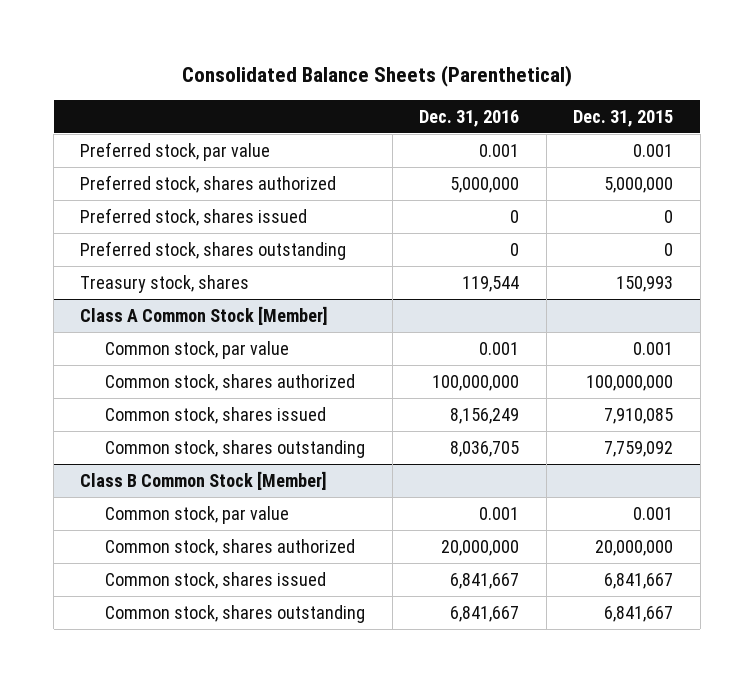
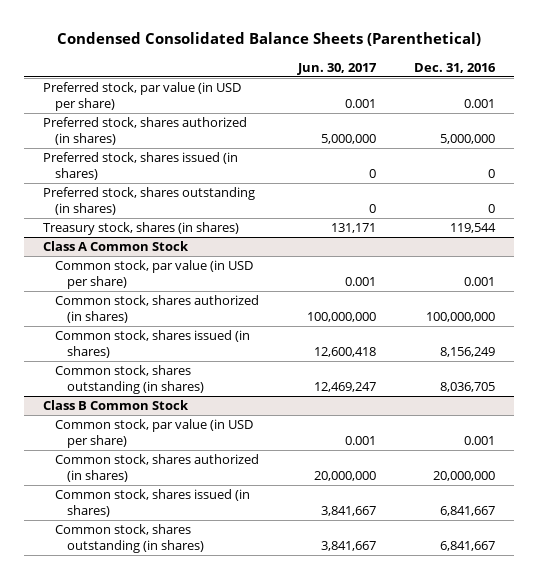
- Consolidated Balance Sheets (Parenthetical)
+ Condensed Consolidated Balance Sheets (Parenthetical)
- | Dec. 31, 2016 | Dec. 31, 2015
+ | Jun. 30, 2017 | Dec. 31, 2016
- Preferred stock, par value | 0.001 | 0.001
- Preferred stock, shares authorized | 5,000,000 | 5,000,000
- Preferred stock, shares issued | 0 | 0
- Preferred stock, shares outstanding | 0 | 0
- Treasury stock, shares | 119,544 | 150,993
- Class A Common Stock [Member]
- Common stock, par value | 0.001 | 0.001
- Common stock, shares authorized | 100,000,000 | 100,000,000
- Common stock, shares issued | 8,156,249 | 7,910,085
- Common stock, shares outstanding | 8,036,705 | 7,759,092
- Class B Common Stock [Member]
- Common stock, par value | 0.001 | 0.001
- Common stock, shares authorized | 20,000,000 | 20,000,000
- Common stock, shares issued | 6,841,667 | 6,841,667
- Common stock, shares outstanding | 6,841,667 | 6,841,667
+ Preferred stock, par value (in USD per share) | 0.001 | 0.001
+ Preferred stock, shares authorized (in shares) | 5,000,000 | 5,000,000
+ Preferred stock, shares issued (in shares) | 0 | 0
+ Preferred stock, shares outstanding (in shares) | 0 | 0
+ Treasury stock, shares (in shares) | 131,171 | 119,544
+ Class A Common Stock
+ Common stock, par value (in USD per share) | 0.001 | 0.001
+ Common stock, shares authorized (in shares) | 100,000,000 | 100,000,000
+ Common stock, shares issued (in shares) | 12,600,418 | 8,156,249
+ Common stock, shares outstanding (in shares) | 12,469,247 | 8,036,705
+ Class B Common Stock
+ Common stock, par value (in USD per share) | 0.001 | 0.001
+ Common stock, shares authorized (in shares) | 20,000,000 | 20,000,000
+ Common stock, shares issued (in shares) | 3,841,667 | 6,841,667
+ Common stock, shares outstanding (in shares) | 3,841,667 | 6,841,667

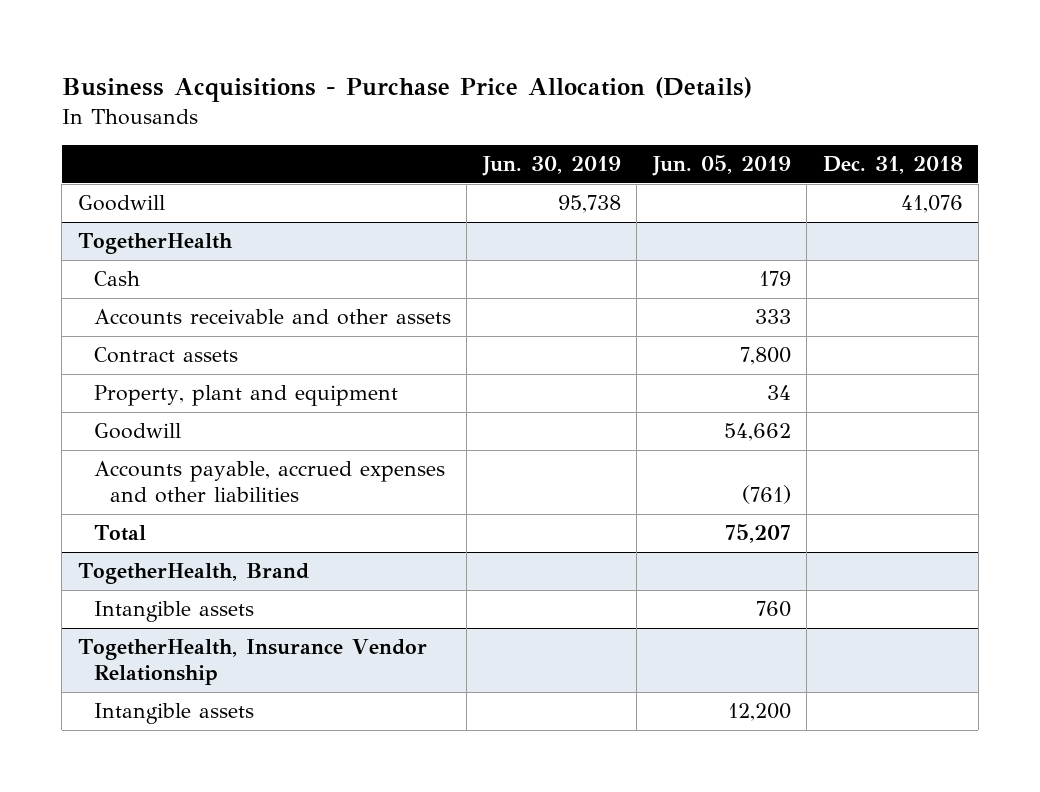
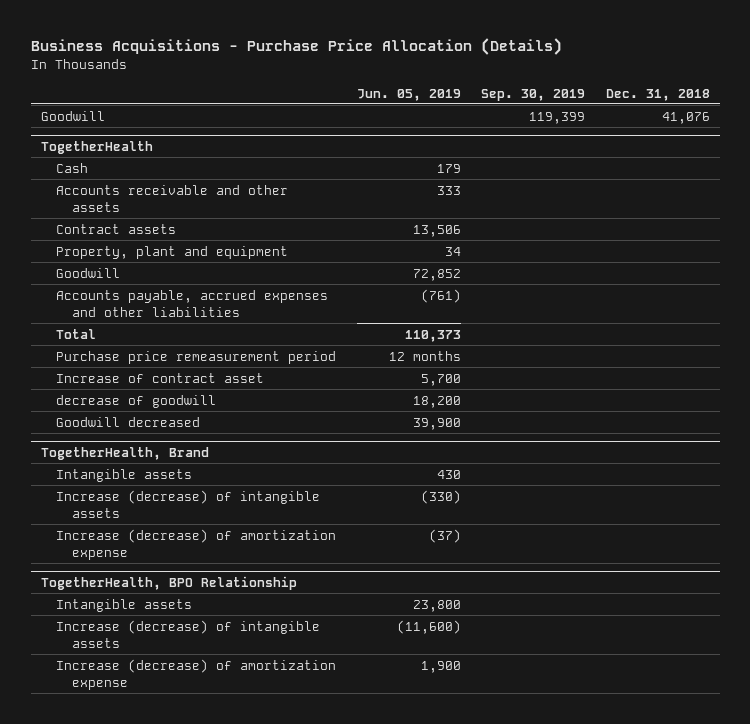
- | Jun. 30, 2019 | Jun. 05, 2019 | Dec. 31, 2018
+ | Jun. 05, 2019 | Sep. 30, 2019 | Dec. 31, 2018
@ TogetherHealth
- Contract assets | | 7,800 |
+ Contract assets | 13,506 | |
- Goodwill | | 54,662 |
+ Goodwill | 72,852 | |
- Total | | 75,207 |
+ Total | 110,373 | |
+ Purchase price remeasurement period | 12 months | |
+ Increase of contract asset | 5,700 | |
+ decrease of goodwill | 18,200 | |
+ Goodwill decreased | 39,900 | |
@ TogetherHealth, Brand
- Intangible assets | | 760 |
- TogetherHealth, Insurance Vendor Relationship
- Intangible assets | | 12,200 |
@ TogetherHealth, Brand
+ Intangible assets | 430 | |
+ Increase (decrease) of intangible assets | (330) | |
+ Increase (decrease) of amortization expense | (37) | |
+ TogetherHealth, BPO Relationship
+ Intangible assets | 23,800 | |
+ Increase (decrease) of intangible assets | (11,600) | |
+ Increase (decrease) of amortization expense | 1,900 | |

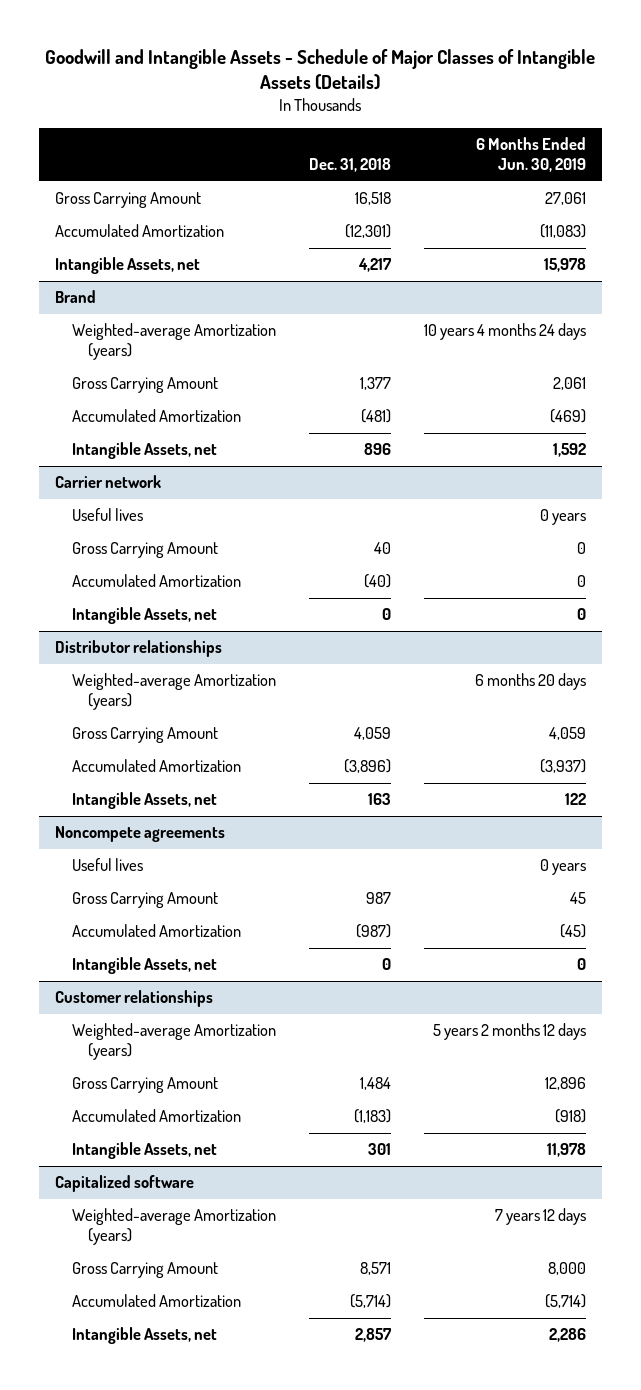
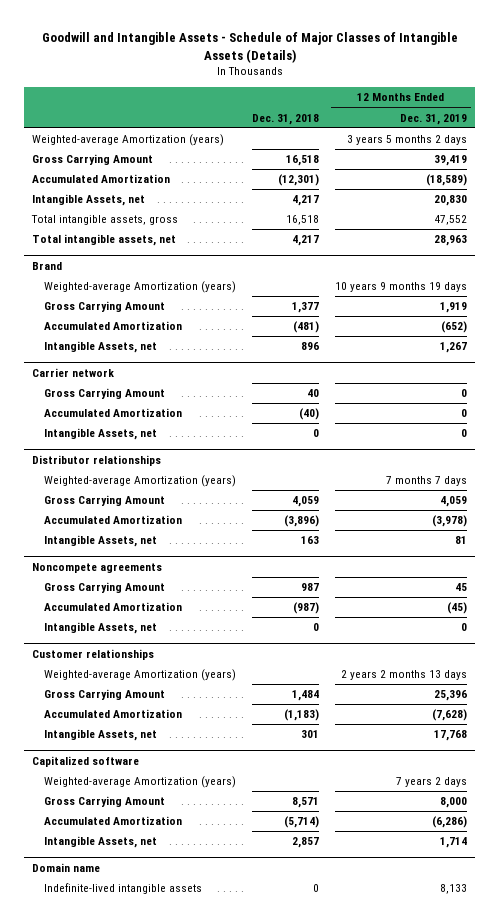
- | Dec. 31, 2018 | 6 Months Ended Jun. 30, 2019
+ | Dec. 31, 2018 | 12 Months Ended Dec. 31, 2019
+ Weighted-average Amortization (years) | | 3 years 5 months 2 days
+ Total intangible assets, gross | 16,518 | 47,552
+ Total intangible assets, net | 4,217 | 28,963
@ Carrier network
- Useful lives | | 0 years
@ Noncompete agreements
- Useful lives | | 0 years
+ Domain name
+ Indefinite-lived intangible assets | 0 | 8,133

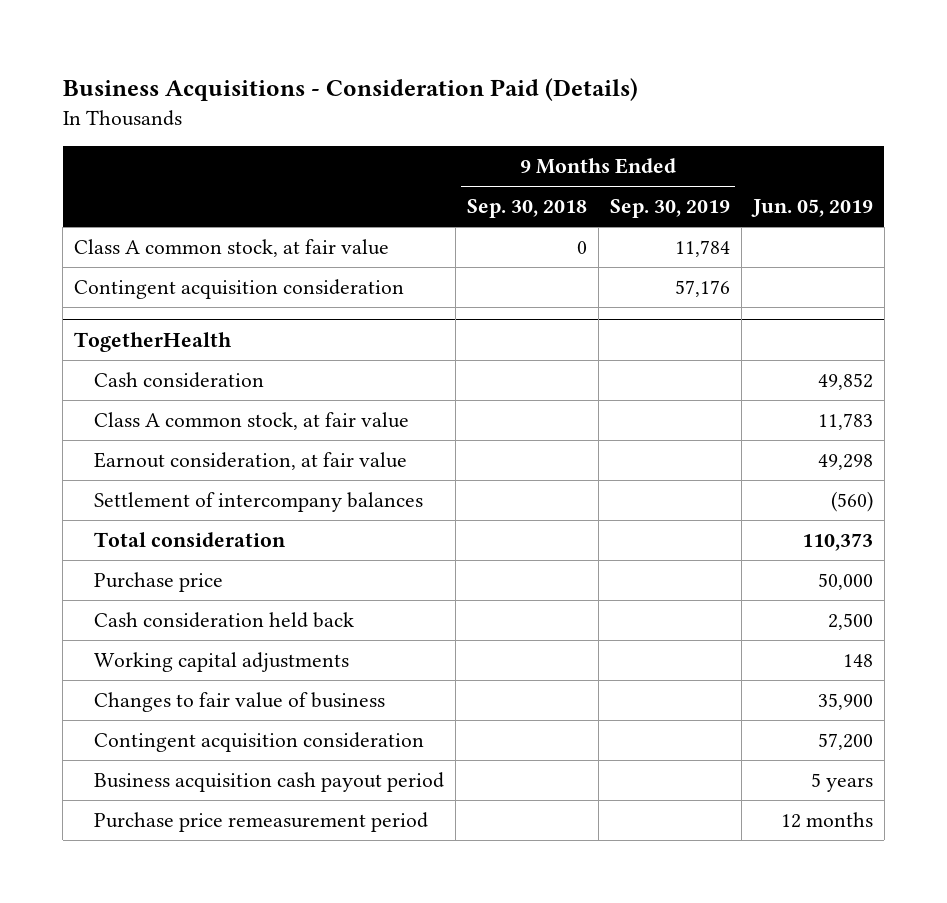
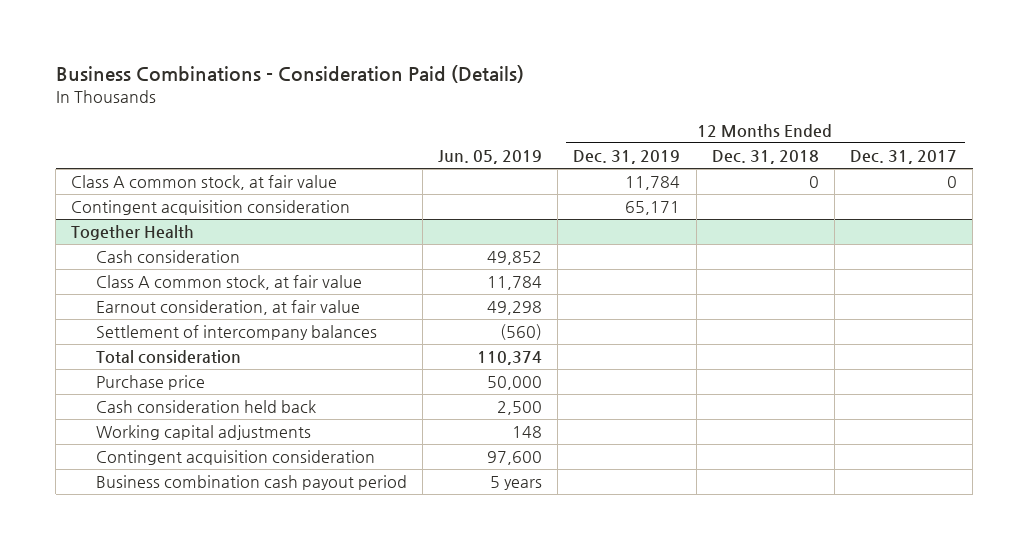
- Business Acquisitions - Consideration Paid (Details)
+ Business Combinations - Consideration Paid (Details)
- | 9 Months Ended Sep. 30, 2018 | 9 Months Ended Sep. 30, 2019 | Jun. 05, 2019
+ | Jun. 05, 2019 | 12 Months Ended Dec. 31, 2019 | 12 Months Ended Dec. 31, 2018 | 12 Months Ended Dec. 31, 2017
- TogetherHealth
+ Together Health
- Class A common stock, at fair value | | | 11,783
+ Class A common stock, at fair value | 11,784 | | |
- Total consideration | | | 110,373
+ Total consideration | 110,374 | | |
- Changes to fair value of business | | | 35,900
- Contingent acquisition consideration | | | 57,200
- Business acquisition cash payout period | | | 5 years
- Purchase price remeasurement period | | | 12 months
+ Contingent acquisition consideration | 97,600 | | |
+ Business combination cash payout period | 5 years | | |

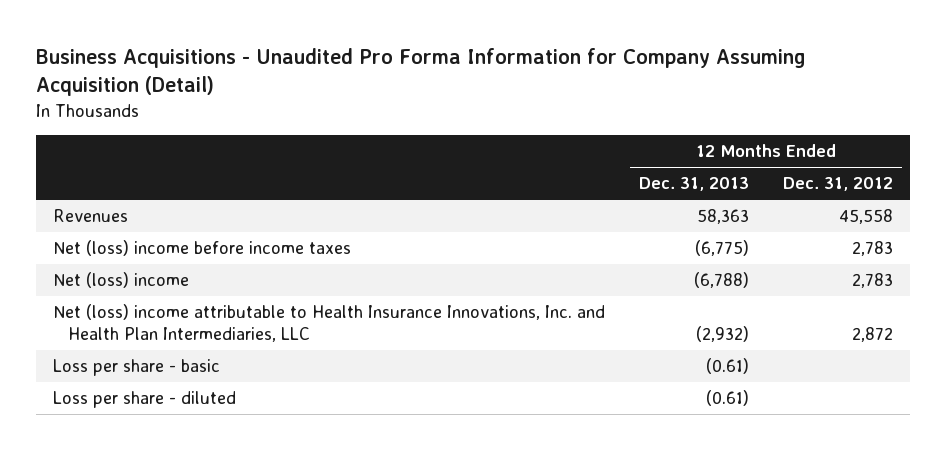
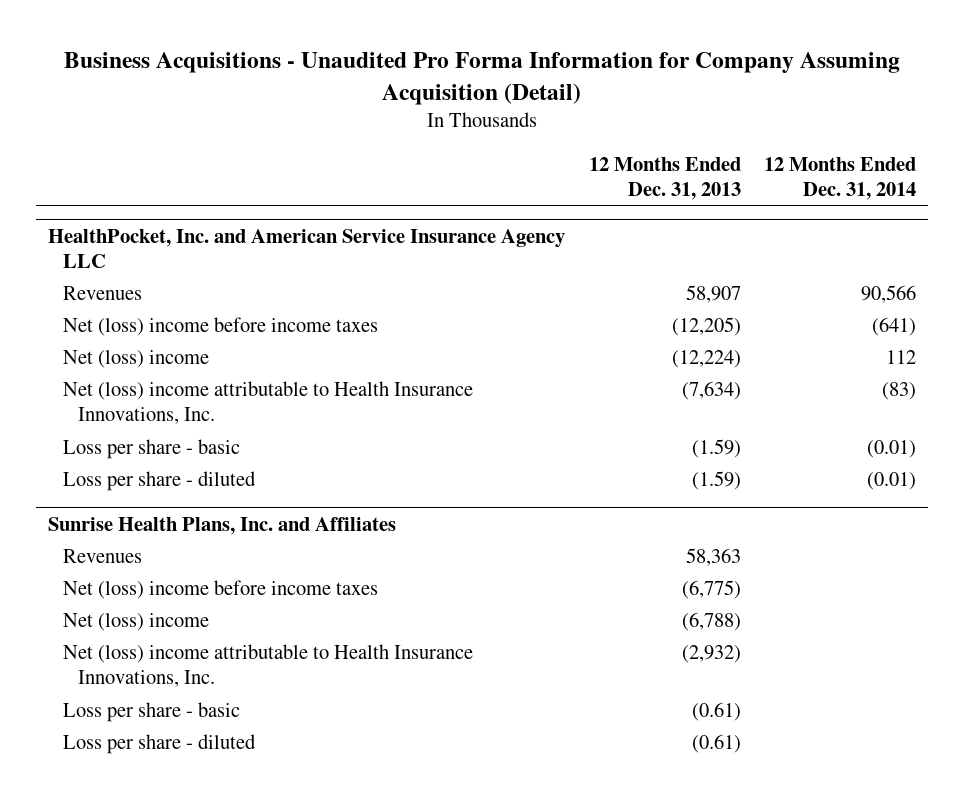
- | 12 Months Ended Dec. 31, 2013 | 12 Months Ended Dec. 31, 2012
+ | 12 Months Ended Dec. 31, 2013 | 12 Months Ended Dec. 31, 2014
+ HealthPocket, Inc. and American Service Insurance Agency LLC
+ Revenues | 58,907 | 90,566
+ Net (loss) income before income taxes | (12,205) | (641)
+ Net (loss) income | (12,224) | 112
+ Net (loss) income attributable to Health Insurance Innovations, Inc. | (7,634) | (83)
+ Loss per share - basic | (1.59) | (0.01)
+ Loss per share - diluted | (1.59) | (0.01)
+ Sunrise Health Plans, Inc. and Affiliates
- Net (loss) income attributable to Health Insurance Innovations, Inc. and Health Plan Intermediaries, LLC | (2,932) | 2,872
+ Net (loss) income attributable to Health Insurance Innovations, Inc. | (2,932) |

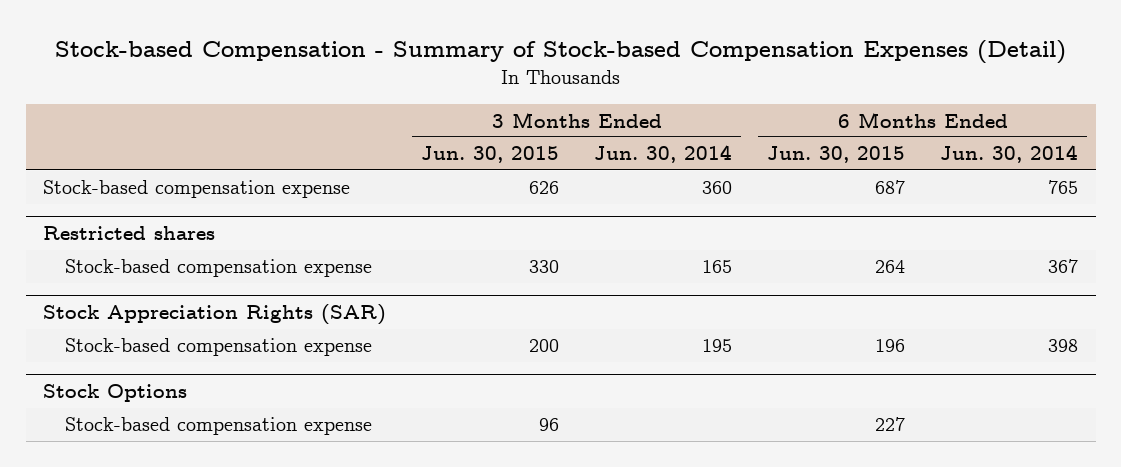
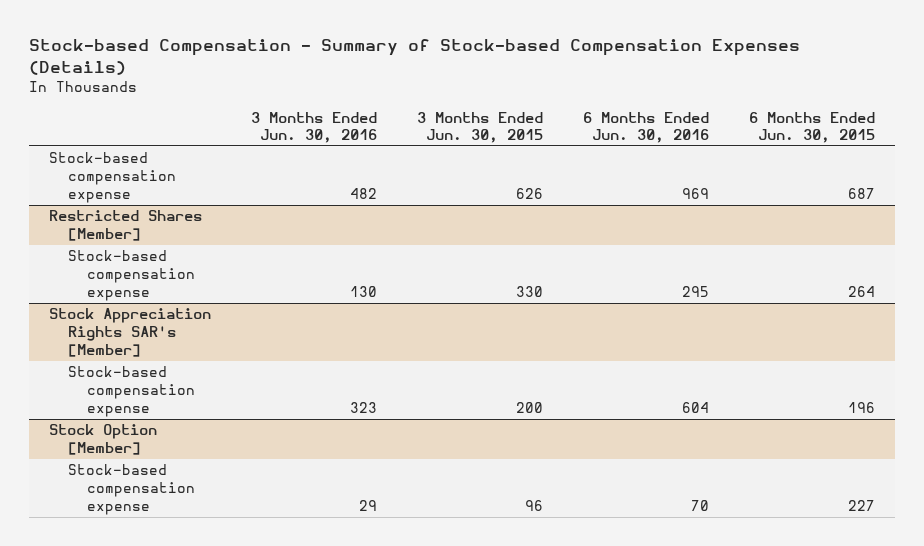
- Stock-based Compensation - Summary of Stock-based Compensation Expenses (Detail)
+ Stock-based Compensation - Summary of Stock-based Compensation Expenses (Details)
- | 3 Months Ended Jun. 30, 2015 | 3 Months Ended Jun. 30, 2014 | 6 Months Ended Jun. 30, 2015 | 6 Months Ended Jun. 30, 2014
+ | 3 Months Ended Jun. 30, 2016 | 3 Months Ended Jun. 30, 2015 | 6 Months Ended Jun. 30, 2016 | 6 Months Ended Jun. 30, 2015
- Restricted shares
+ Restricted Shares [Member]
- Stock Appreciation Rights (SAR)
+ Stock Appreciation Rights SAR's [Member]
- Stock Options
+ Stock Option [Member]

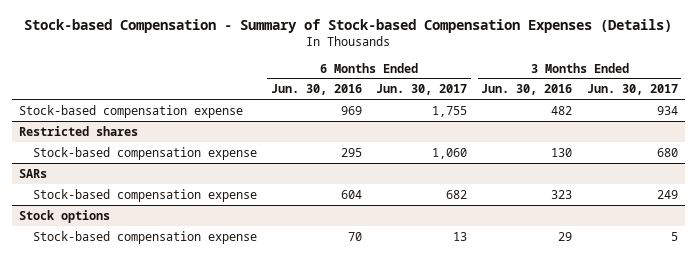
- | 3 Months Ended Jun. 30, 2016 | 3 Months Ended Jun. 30, 2015 | 6 Months Ended Jun. 30, 2016 | 6 Months Ended Jun. 30, 2015
+ | 6 Months Ended Jun. 30, 2016 | 6 Months Ended Jun. 30, 2017 | 3 Months Ended Jun. 30, 2016 | 3 Months Ended Jun. 30, 2017
- Restricted Shares [Member]
+ Restricted shares
- Stock Appreciation Rights SAR's [Member]
+ SARs
- Stock Option [Member]
+ Stock options

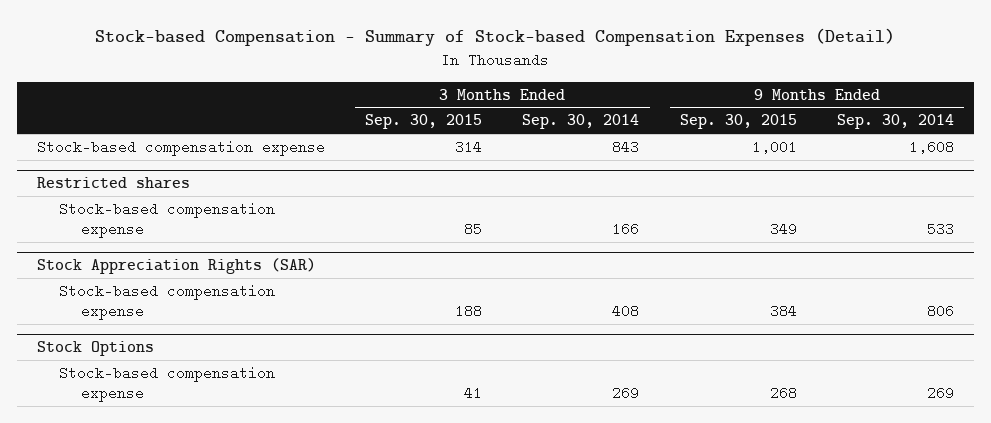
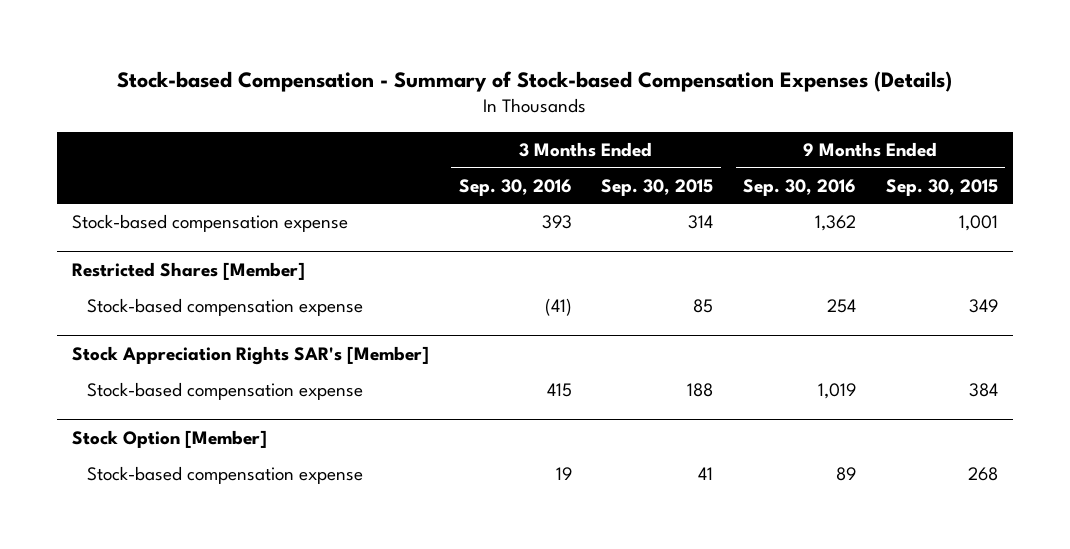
- Stock-based Compensation - Summary of Stock-based Compensation Expenses (Detail)
+ Stock-based Compensation - Summary of Stock-based Compensation Expenses (Details)
- | 3 Months Ended Sep. 30, 2015 | 3 Months Ended Sep. 30, 2014 | 9 Months Ended Sep. 30, 2015 | 9 Months Ended Sep. 30, 2014
+ | 3 Months Ended Sep. 30, 2016 | 3 Months Ended Sep. 30, 2015 | 9 Months Ended Sep. 30, 2016 | 9 Months Ended Sep. 30, 2015
- Restricted shares
+ Restricted Shares [Member]
- Stock Appreciation Rights (SAR)
+ Stock Appreciation Rights SAR's [Member]
- Stock Options
+ Stock Option [Member]

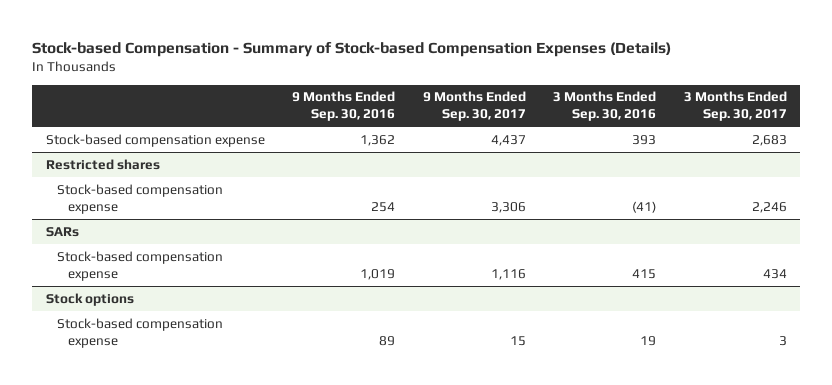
- | 3 Months Ended Sep. 30, 2016 | 3 Months Ended Sep. 30, 2015 | 9 Months Ended Sep. 30, 2016 | 9 Months Ended Sep. 30, 2015
+ | 9 Months Ended Sep. 30, 2016 | 9 Months Ended Sep. 30, 2017 | 3 Months Ended Sep. 30, 2016 | 3 Months Ended Sep. 30, 2017
- Restricted Shares [Member]
+ Restricted shares
- Stock Appreciation Rights SAR's [Member]
+ SARs
- Stock Option [Member]
+ Stock options

